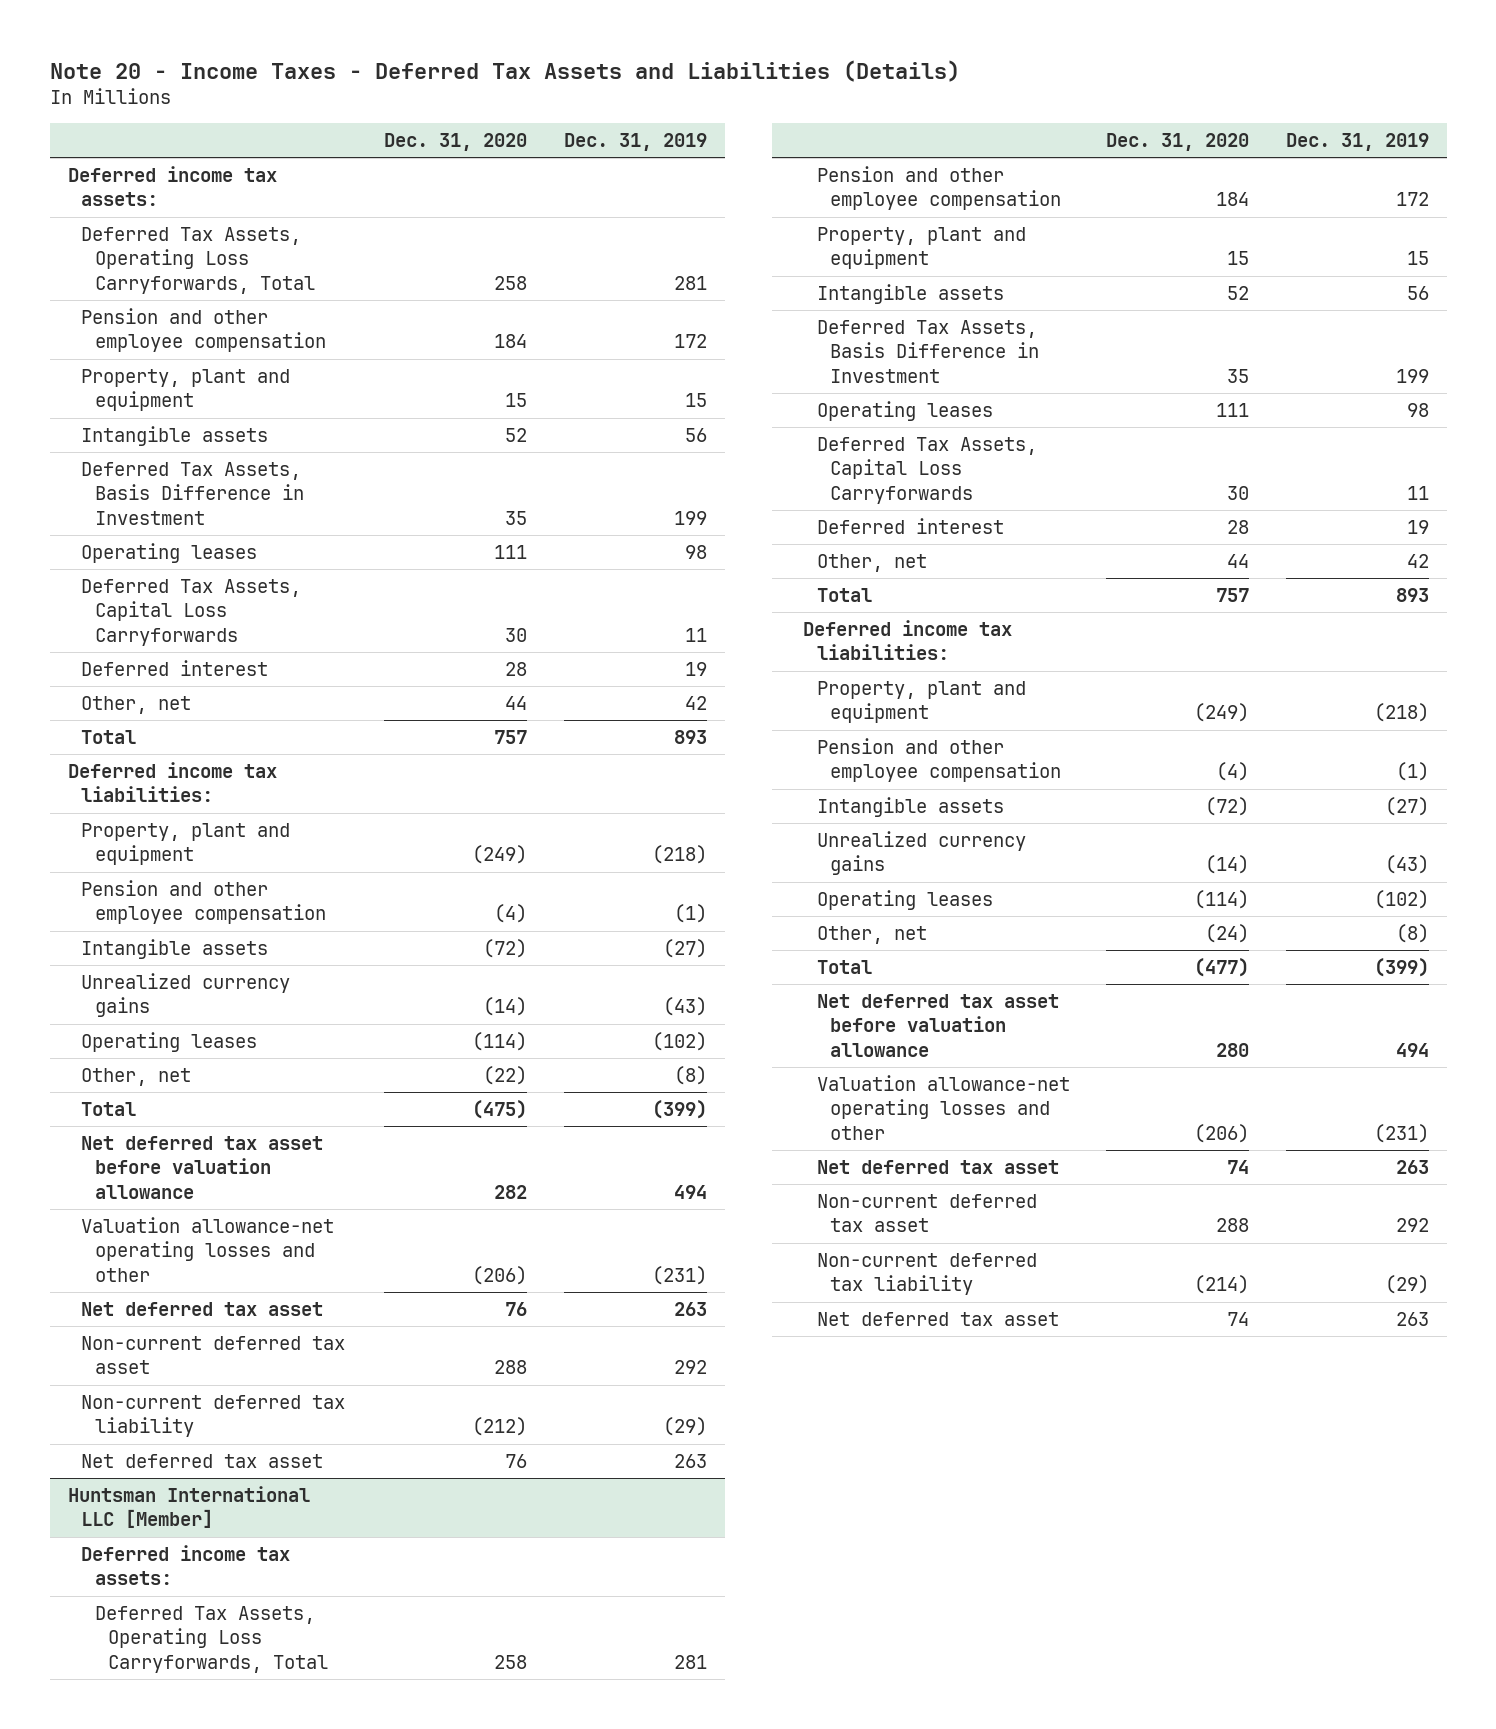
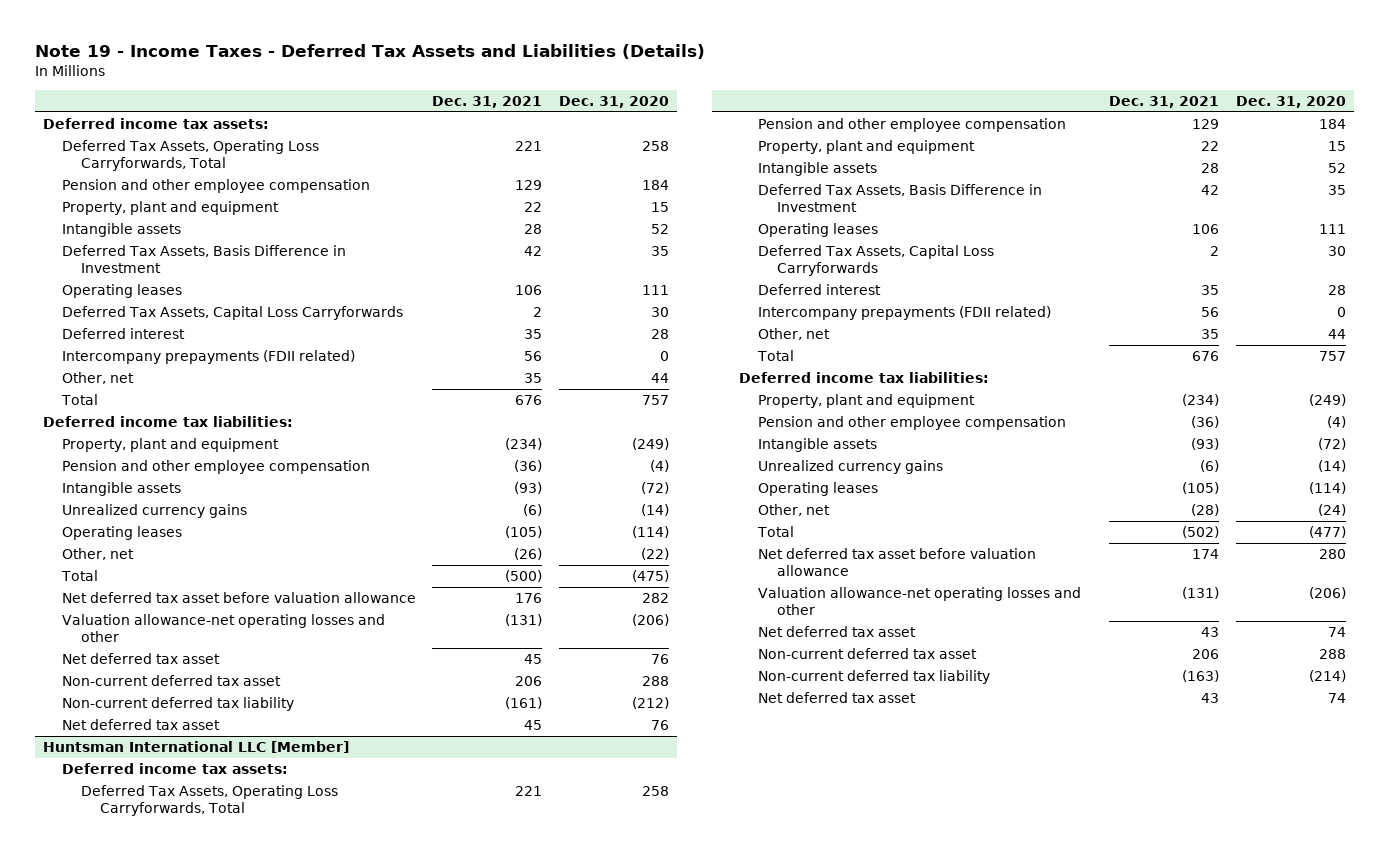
- Note 20 - Income Taxes - Deferred Tax Assets and Liabilities (Details)
+ Note 19 - Income Taxes - Deferred Tax Assets and Liabilities (Details)
- | Dec. 31, 2020 | Dec. 31, 2019
+ | Dec. 31, 2021 | Dec. 31, 2020
+ Intercompany prepayments (FDII related) | 56 | 0
@ Huntsman International LLC [Member]
+ Intercompany prepayments (FDII related) | 56 | 0

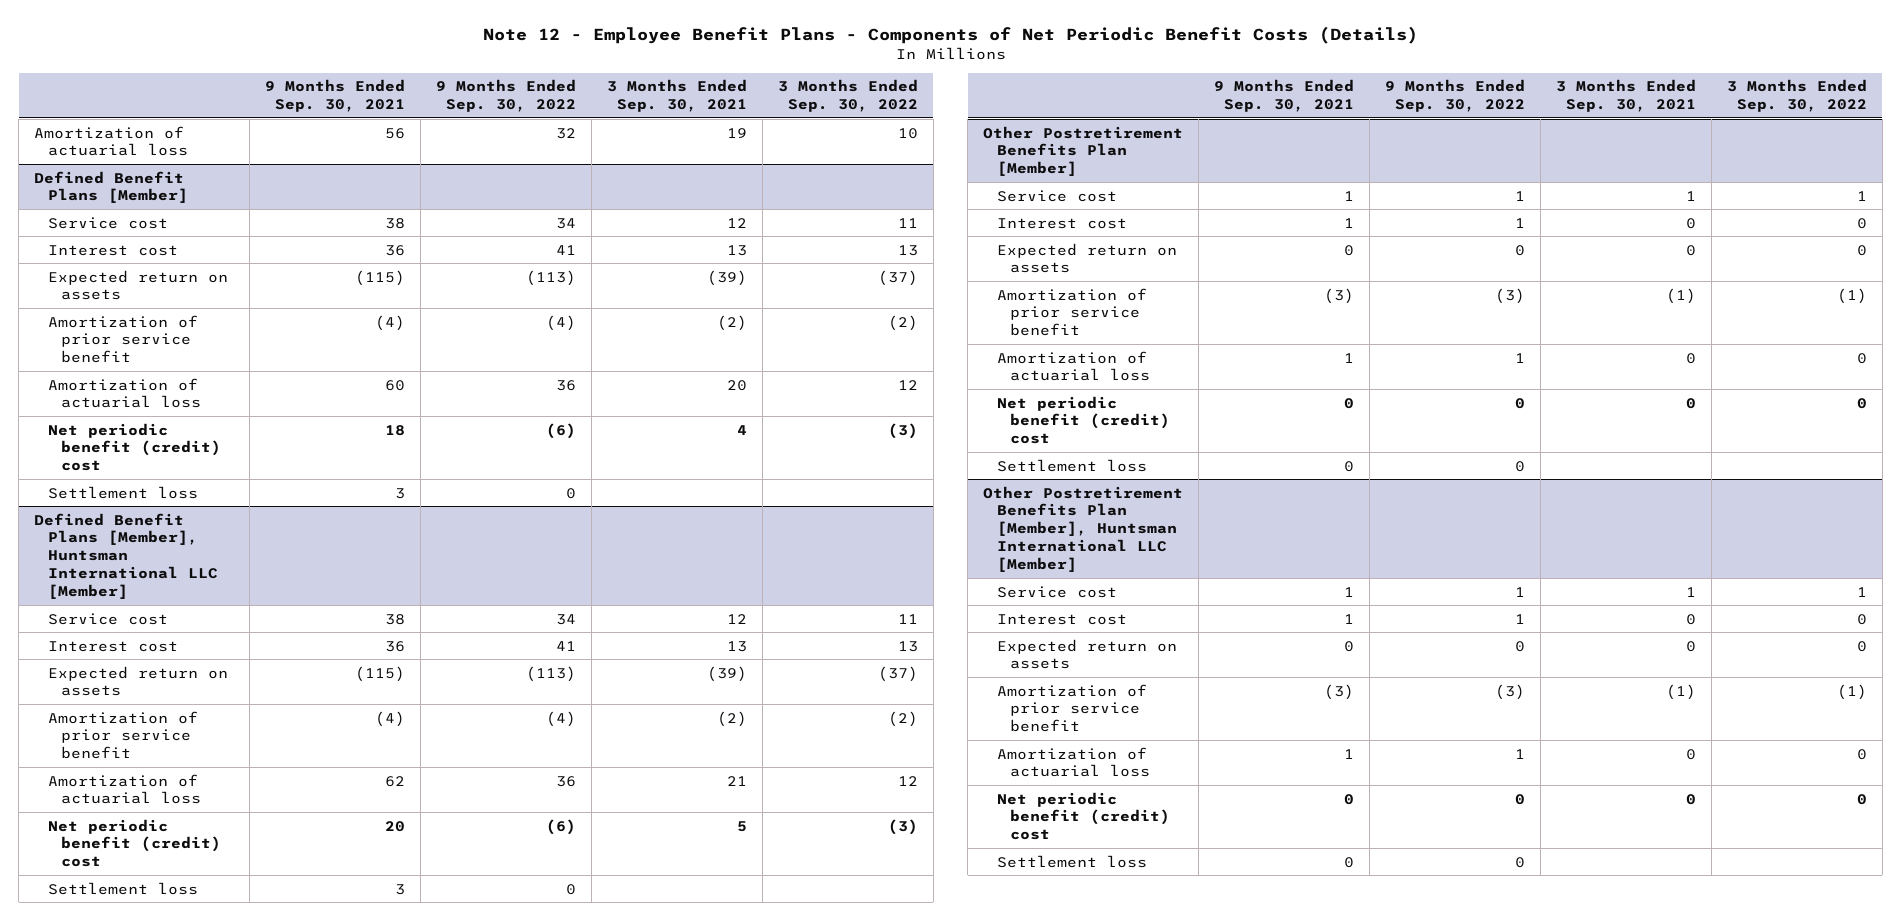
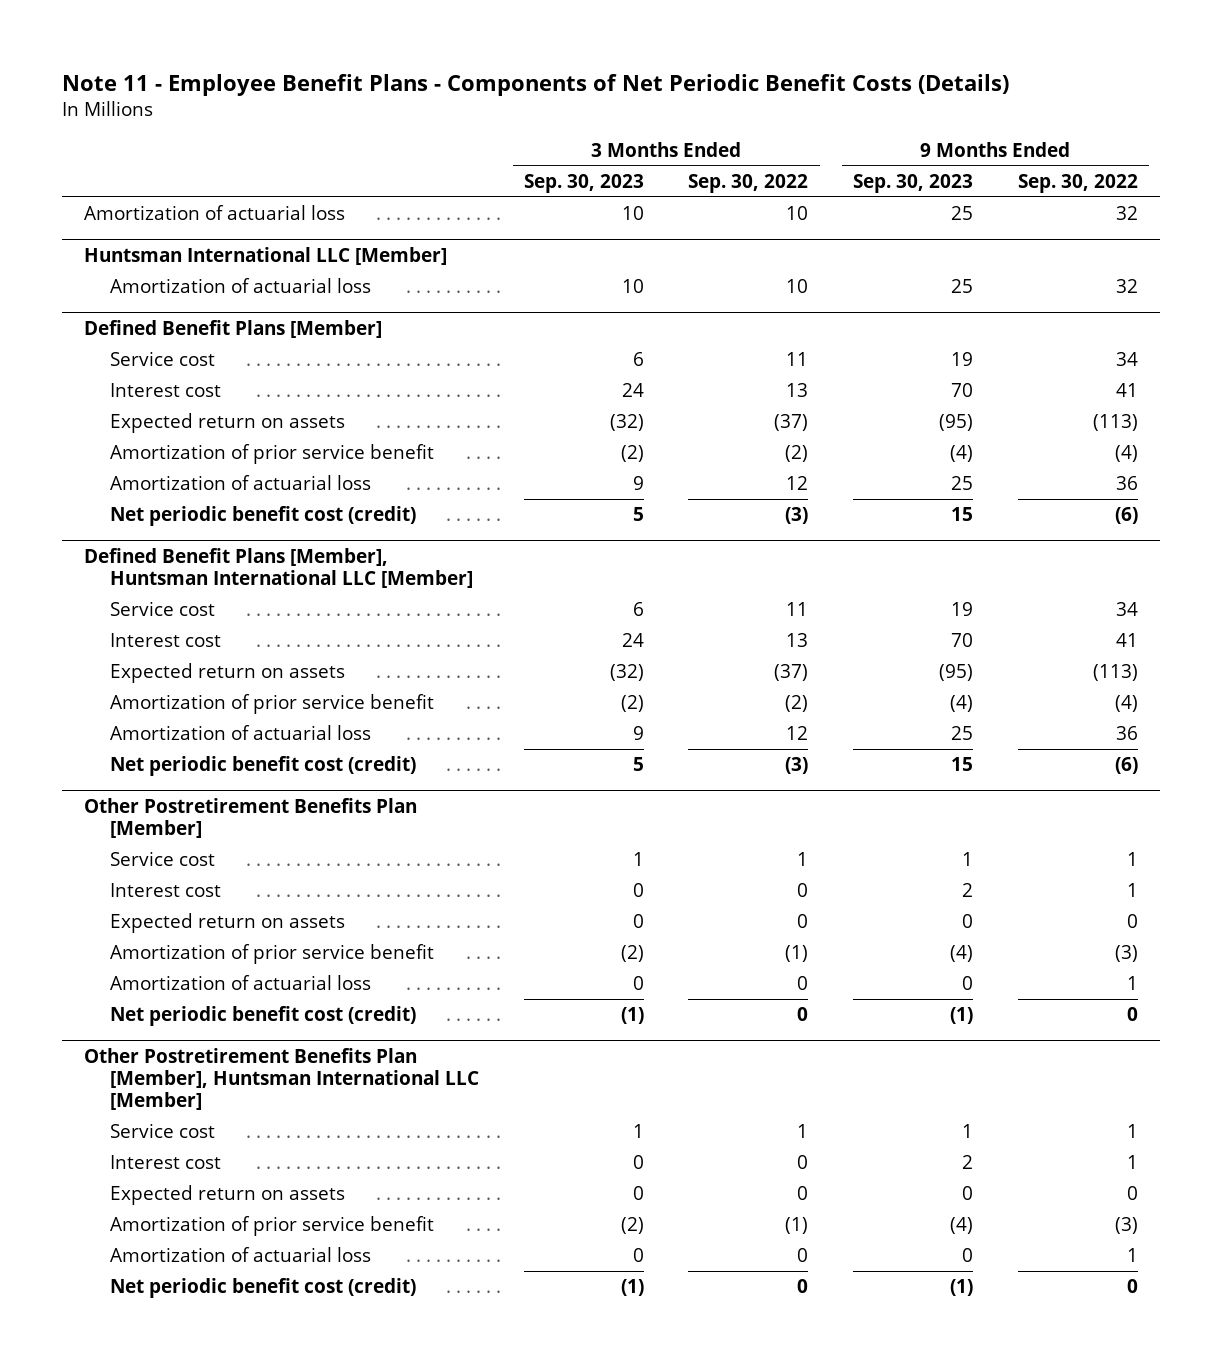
- Note 12 - Employee Benefit Plans - Components of Net Periodic Benefit Costs (Details)
+ Note 11 - Employee Benefit Plans - Components of Net Periodic Benefit Costs (Details)
- | 9 Months Ended Sep. 30, 2021 | 9 Months Ended Sep. 30, 2022 | 3 Months Ended Sep. 30, 2021 | 3 Months Ended Sep. 30, 2022
+ | 3 Months Ended Sep. 30, 2023 | 3 Months Ended Sep. 30, 2022 | 9 Months Ended Sep. 30, 2023 | 9 Months Ended Sep. 30, 2022
+ Huntsman International LLC [Member]
+ Amortization of actuarial loss | 10 | 10 | 25 | 32
@ Defined Benefit Plans [Member]
- Net periodic benefit (credit) cost | 18 | (6) | 4 | (3)
- Settlement loss | 3 | 0 | |
+ Net periodic benefit cost (credit) | 5 | (3) | 15 | (6)
@ Defined Benefit Plans [Member], Huntsman International LLC [Member]
- Net periodic benefit (credit) cost | 20 | (6) | 5 | (3)
- Settlement loss | 3 | 0 | |
+ Net periodic benefit cost (credit) | 5 | (3) | 15 | (6)
@ Other Postretirement Benefits Plan [Member]
- Net periodic benefit (credit) cost | 0 | 0 | 0 | 0
- Settlement loss | 0 | 0 | |
+ Net periodic benefit cost (credit) | (1) | 0 | (1) | 0
@ Other Postretirement Benefits Plan [Member], Huntsman International LLC [Member]
- Net periodic benefit (credit) cost | 0 | 0 | 0 | 0
- Settlement loss | 0 | 0 | |
+ Net periodic benefit cost (credit) | (1) | 0 | (1) | 0

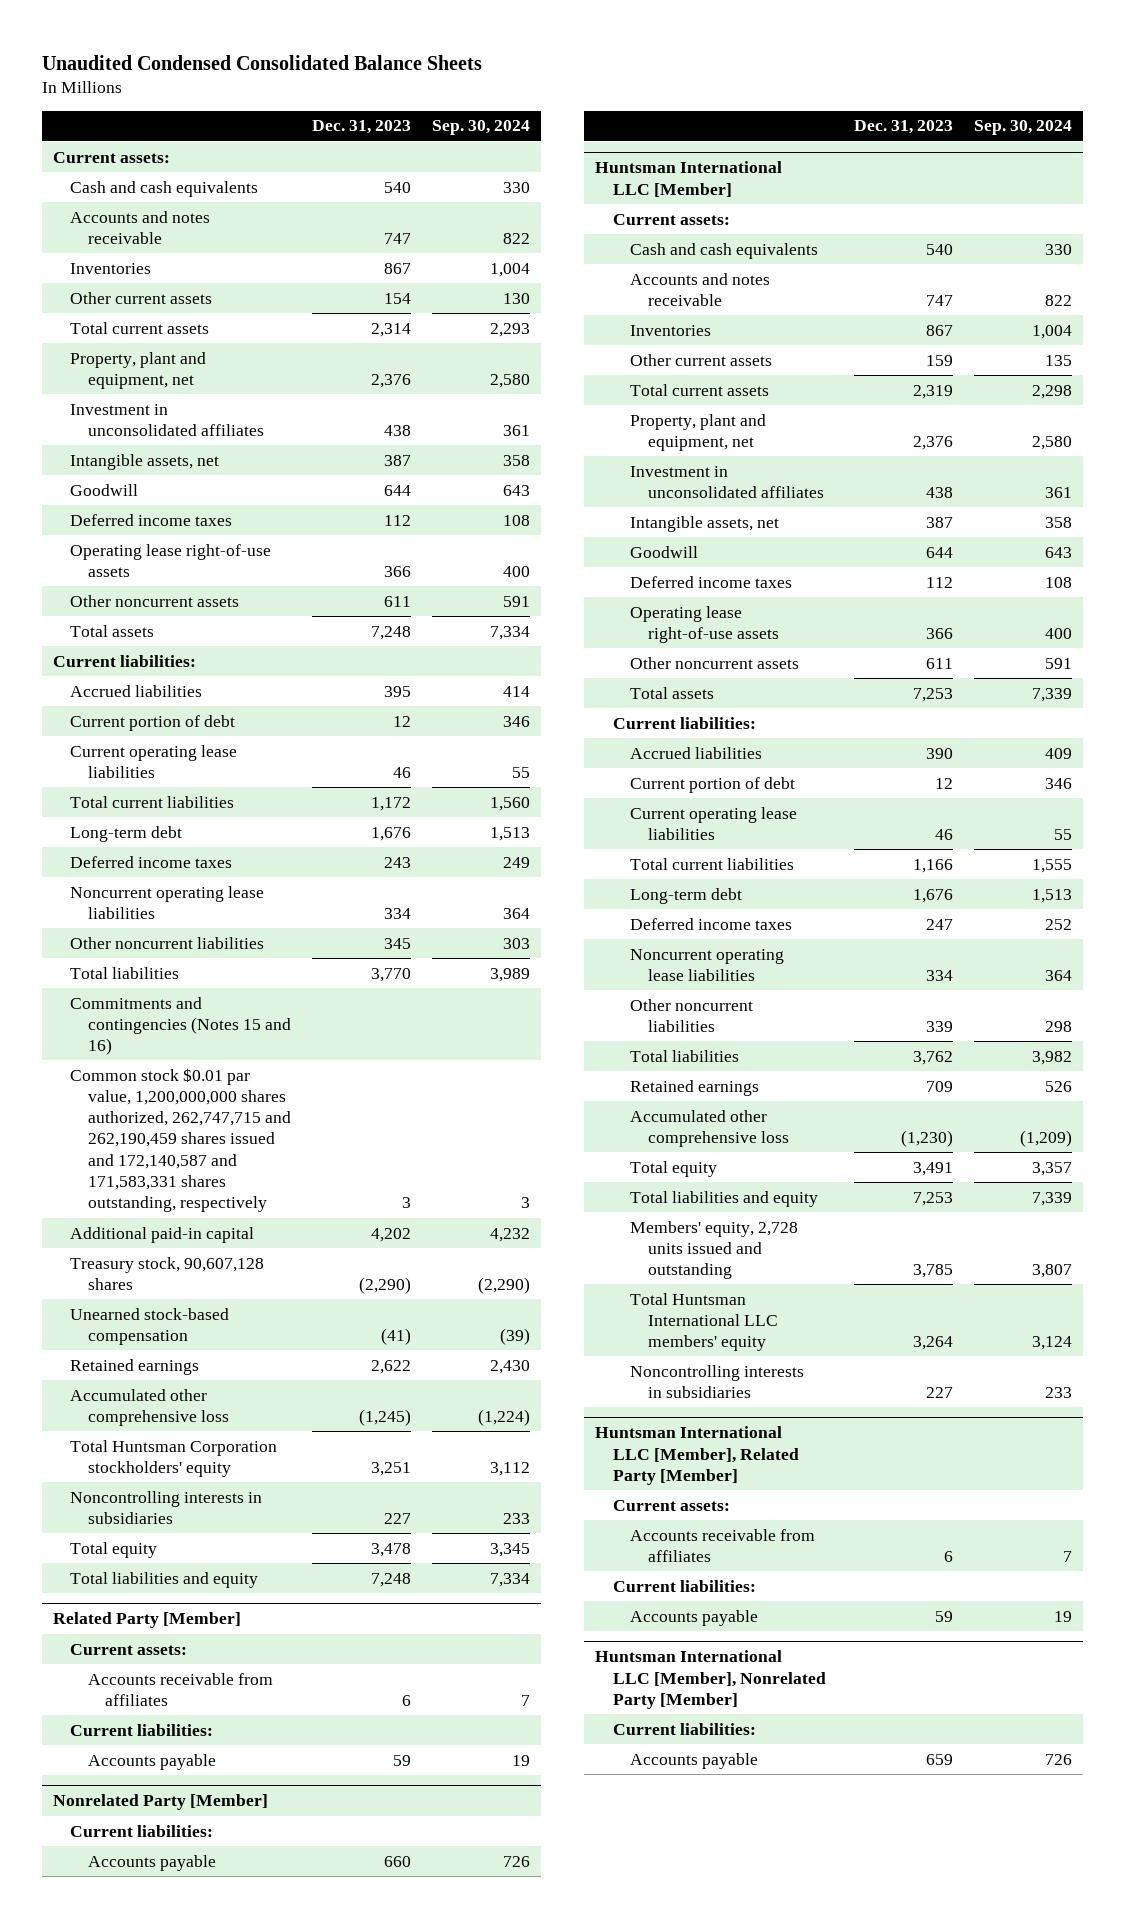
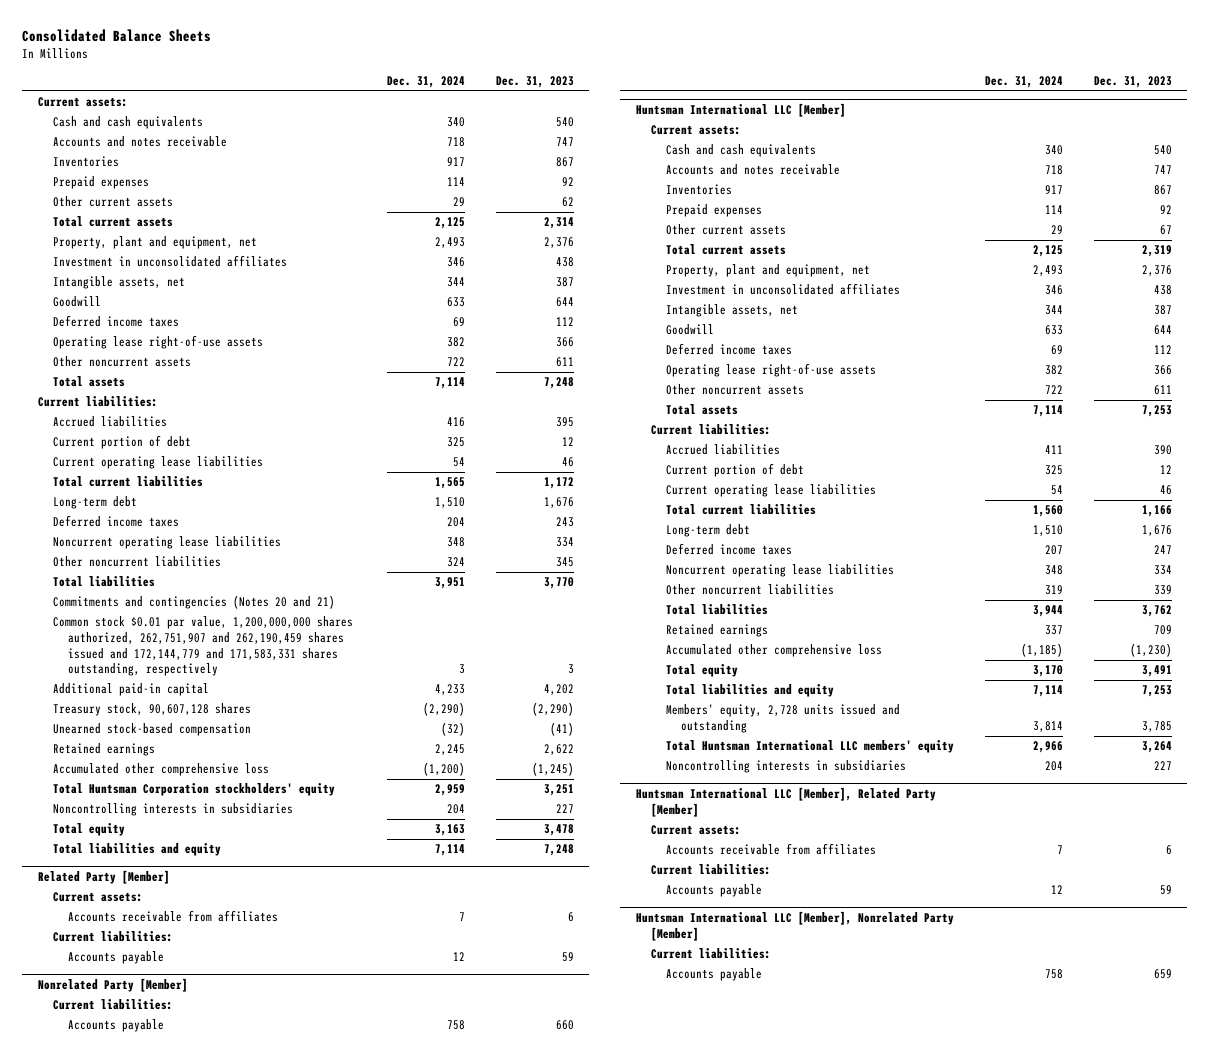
- Unaudited Condensed Consolidated Balance Sheets
+ Consolidated Balance Sheets
- | Dec. 31, 2023 | Sep. 30, 2024
+ | Dec. 31, 2024 | Dec. 31, 2023
- Other current assets | 154 | 130
+ Prepaid expenses | 114 | 92
+ Other current assets | 29 | 62
- Commitments and contingencies (Notes 15 and 16)
- Common stock $0.01 par value, 1,200,000,000 shares authorized, 262,747,715 and 262,190,459 shares issued and 172,140,587 and 171,583,331 shares outstanding, respectively | 3 | 3
+ Commitments and contingencies (Notes 20 and 21)
+ Common stock $0.01 par value, 1,200,000,000 shares authorized, 262,751,907 and 262,190,459 shares issued and 172,144,779 and 171,583,331 shares outstanding, respectively | 3 | 3
@ Huntsman International LLC [Member]
- Other current assets | 159 | 135
+ Prepaid expenses | 114 | 92
+ Other current assets | 29 | 67

